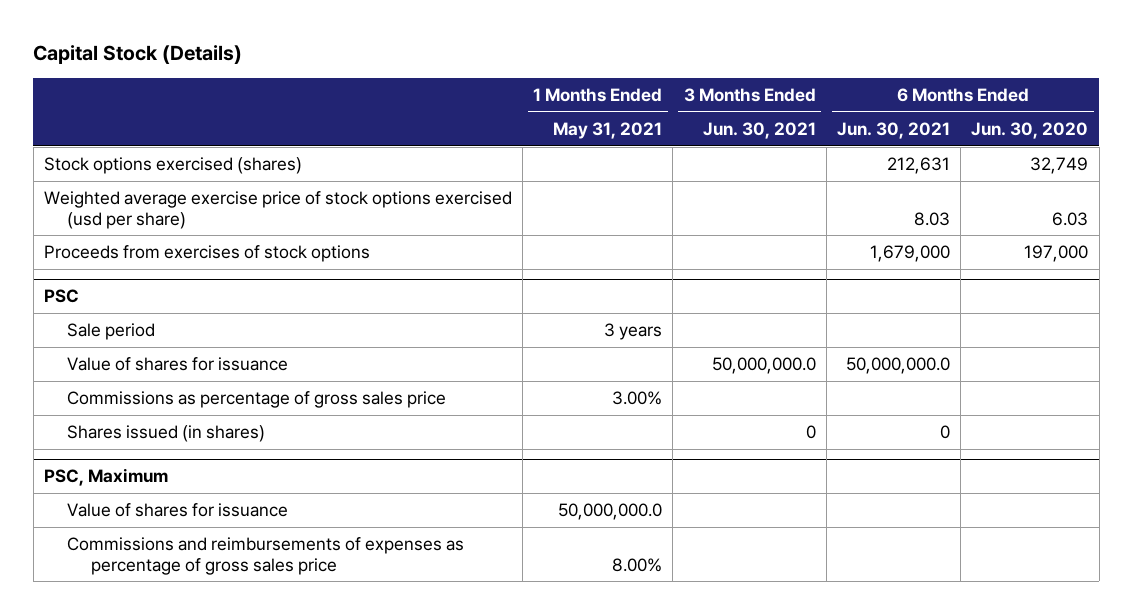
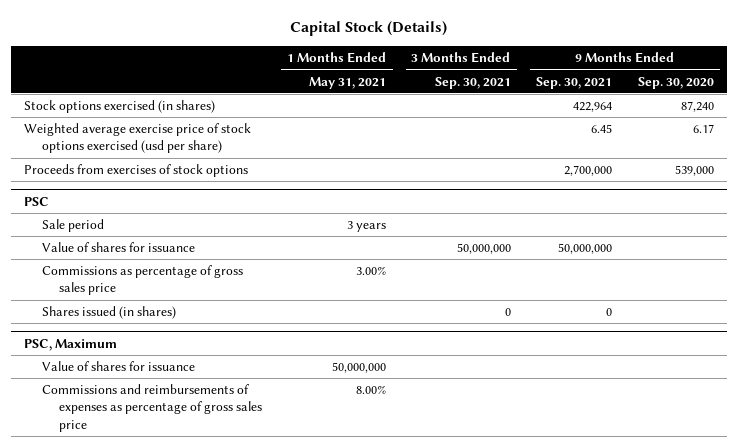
- | 1 Months Ended May 31, 2021 | 3 Months Ended Jun. 30, 2021 | 6 Months Ended Jun. 30, 2021 | 6 Months Ended Jun. 30, 2020
+ | 1 Months Ended May 31, 2021 | 3 Months Ended Sep. 30, 2021 | 9 Months Ended Sep. 30, 2021 | 9 Months Ended Sep. 30, 2020
- Stock options exercised (shares) | | | 212,631 | 32,749
+ Stock options exercised (in shares) | | | 422,964 | 87,240
@ PSC, Maximum
- Value of shares for issuance | 50,000,000.0 | | |
+ Value of shares for issuance | 50,000,000 | | |

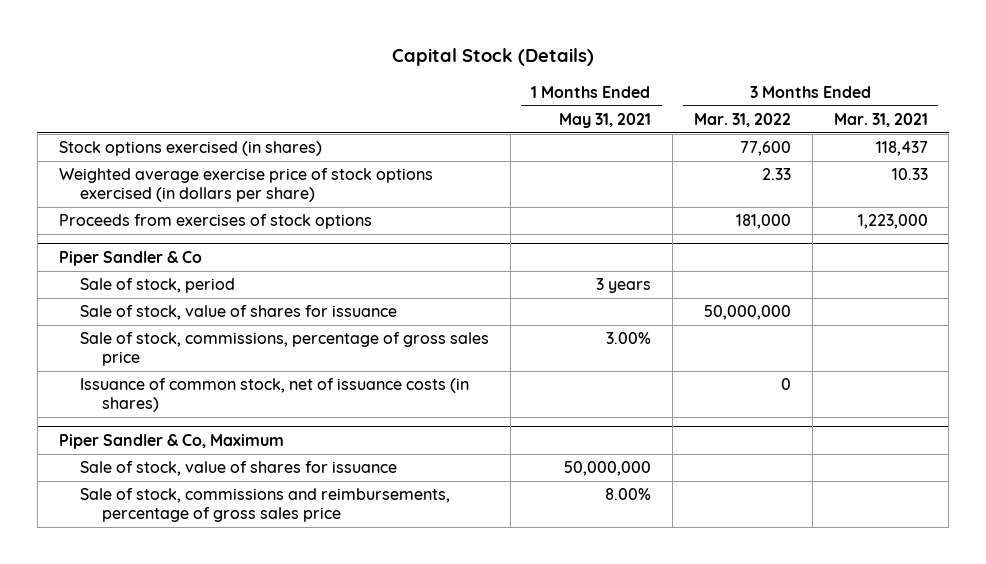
- | 1 Months Ended May 31, 2021 | 3 Months Ended Sep. 30, 2021 | 9 Months Ended Sep. 30, 2021 | 9 Months Ended Sep. 30, 2020
+ | 1 Months Ended May 31, 2021 | 3 Months Ended Mar. 31, 2022 | 3 Months Ended Mar. 31, 2021
- Weighted average exercise price of stock options exercised (usd per share) | | | 6.45 | 6.17
+ Weighted average exercise price of stock options exercised (in dollars per share) | | 2.33 | 10.33
- PSC
- Sale period | 3 years | | |
- Value of shares for issuance | | 50,000,000 | 50,000,000 |
- Commissions as percentage of gross sales price | 3.00% | | |
- Shares issued (in shares) | | 0 | 0 |
- PSC, Maximum
- Value of shares for issuance | 50,000,000 | | |
- Commissions and reimbursements of expenses as percentage of gross sales price | 8.00% | | |
+ Piper Sandler & Co
+ Sale of stock, period | 3 years | |
+ Sale of stock, value of shares for issuance | | 50,000,000 |
+ Sale of stock, commissions, percentage of gross sales price | 3.00% | |
+ Issuance of common stock, net of issuance costs (in shares) | | 0 |
+ Piper Sandler & Co, Maximum
+ Sale of stock, value of shares for issuance | 50,000,000 | |
+ Sale of stock, commissions and reimbursements, percentage of gross sales price | 8.00% | |

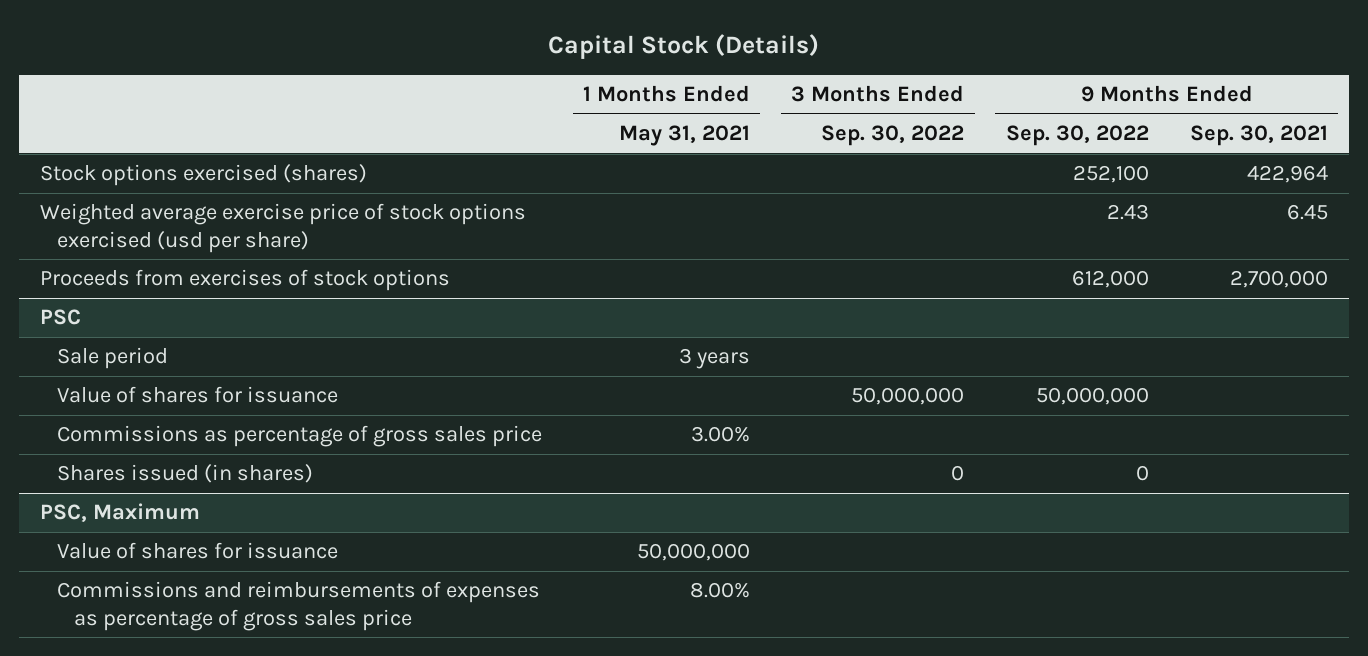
- | 1 Months Ended May 31, 2021 | 3 Months Ended Mar. 31, 2022 | 3 Months Ended Mar. 31, 2021
+ | 1 Months Ended May 31, 2021 | 3 Months Ended Sep. 30, 2022 | 9 Months Ended Sep. 30, 2022 | 9 Months Ended Sep. 30, 2021
- Stock options exercised (in shares) | | 77,600 | 118,437
- Weighted average exercise price of stock options exercised (in dollars per share) | | 2.33 | 10.33
+ Stock options exercised (shares) | | | 252,100 | 422,964
+ Weighted average exercise price of stock options exercised (usd per share) | | | 2.43 | 6.45
- Piper Sandler & Co
- Sale of stock, period | 3 years | |
- Sale of stock, value of shares for issuance | | 50,000,000 |
- Sale of stock, commissions, percentage of gross sales price | 3.00% | |
- Issuance of common stock, net of issuance costs (in shares) | | 0 |
- Piper Sandler & Co, Maximum
- Sale of stock, value of shares for issuance | 50,000,000 | |
- Sale of stock, commissions and reimbursements, percentage of gross sales price | 8.00% | |
+ PSC
+ Sale period | 3 years | | |
+ Value of shares for issuance | | 50,000,000 | 50,000,000 |
+ Commissions as percentage of gross sales price | 3.00% | | |
+ Shares issued (in shares) | | 0 | 0 |
+ PSC, Maximum
+ Value of shares for issuance | 50,000,000 | | |
+ Commissions and reimbursements of expenses as percentage of gross sales price | 8.00% | | |

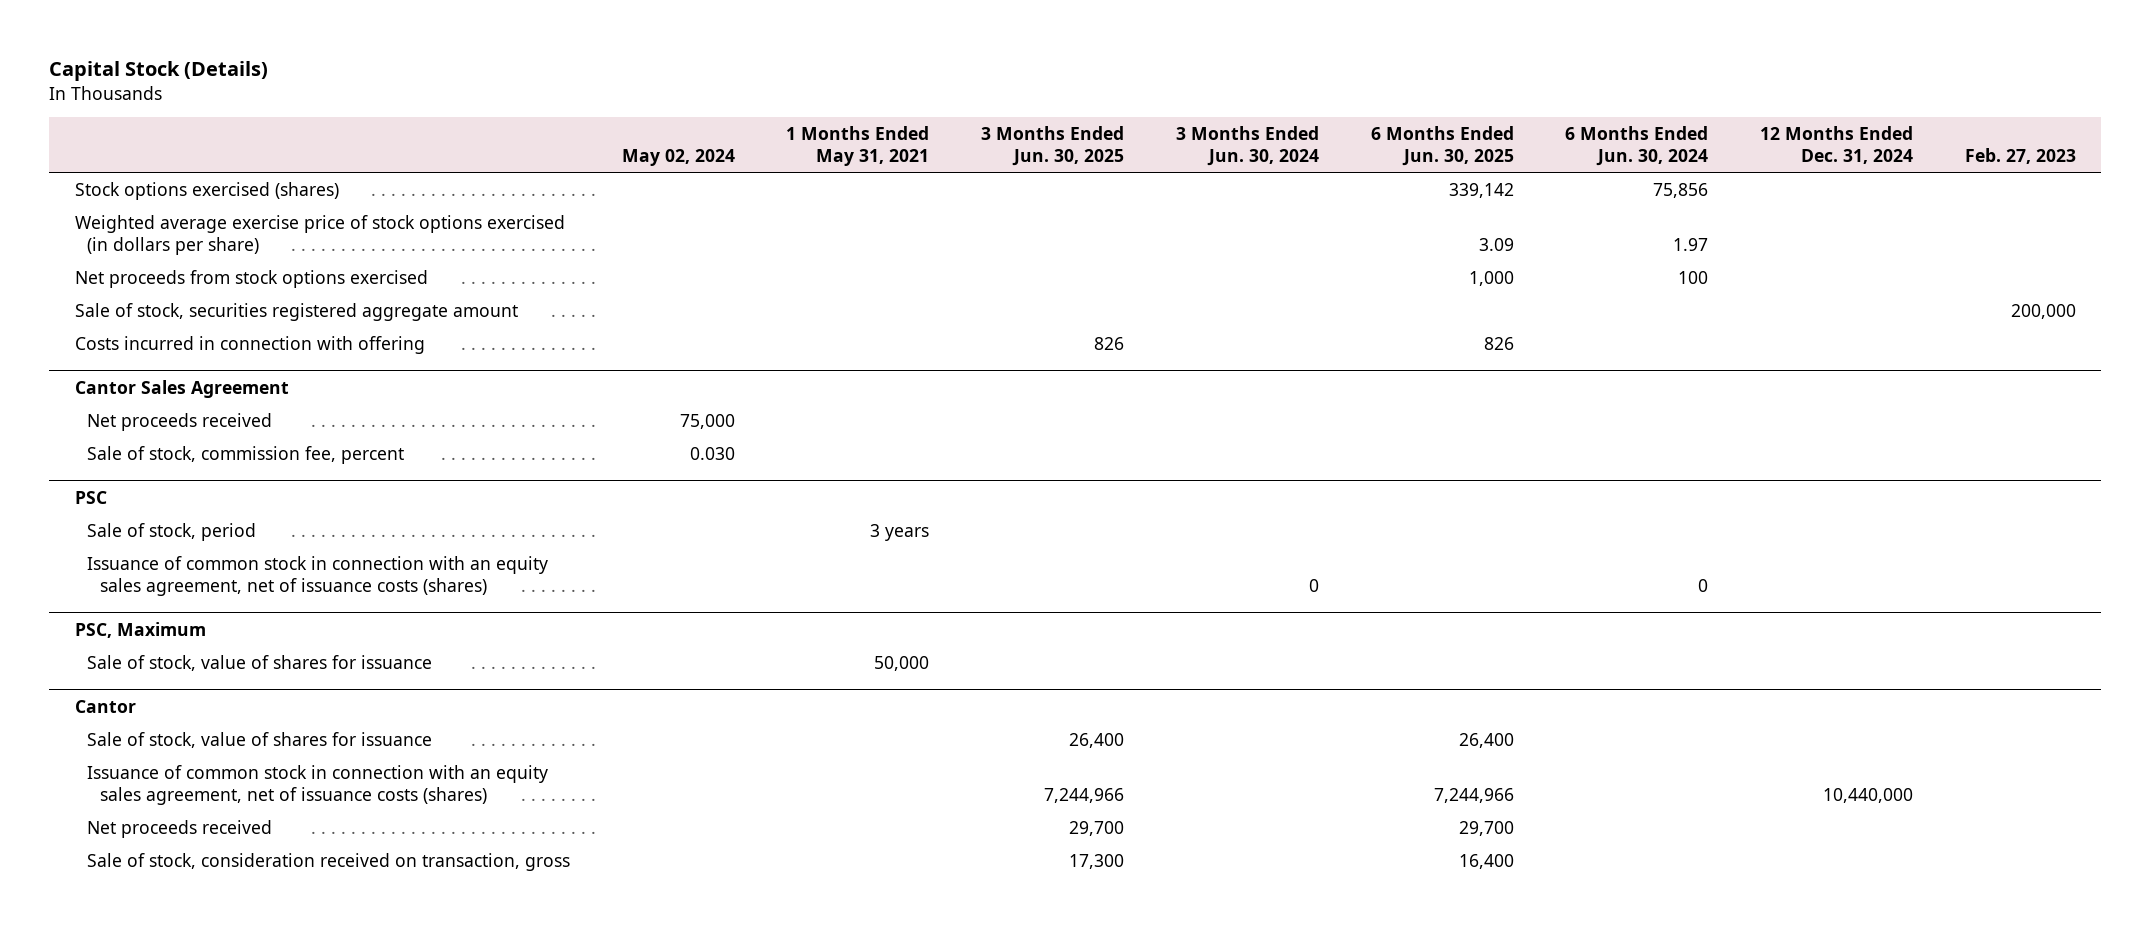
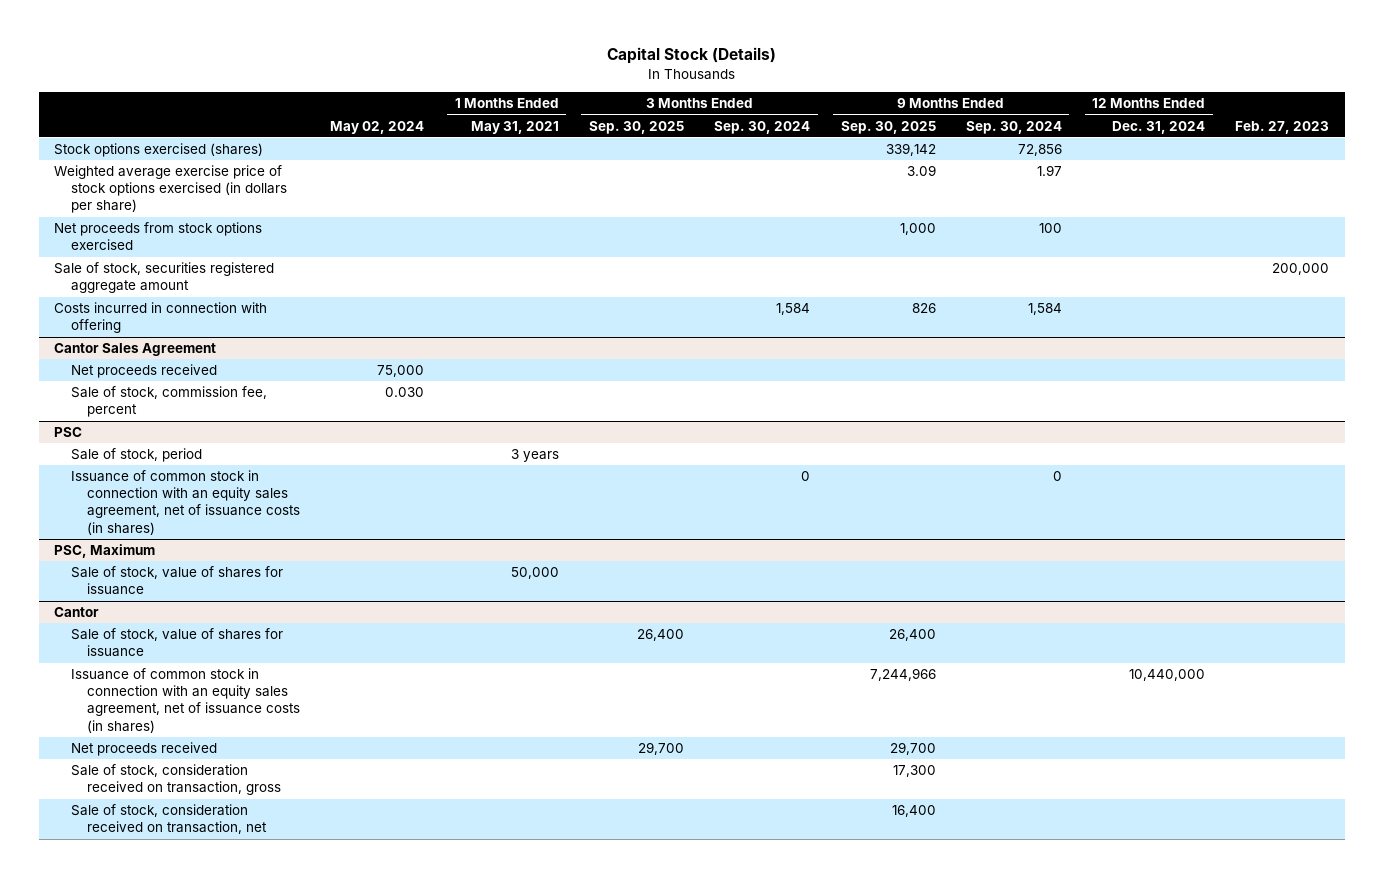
- | May 02, 2024 | 1 Months Ended May 31, 2021 | 3 Months Ended Jun. 30, 2025 | 3 Months Ended Jun. 30, 2024 | 6 Months Ended Jun. 30, 2025 | 6 Months Ended Jun. 30, 2024 | 12 Months Ended Dec. 31, 2024 | Feb. 27, 2023
+ | May 02, 2024 | 1 Months Ended May 31, 2021 | 3 Months Ended Sep. 30, 2025 | 3 Months Ended Sep. 30, 2024 | 9 Months Ended Sep. 30, 2025 | 9 Months Ended Sep. 30, 2024 | 12 Months Ended Dec. 31, 2024 | Feb. 27, 2023
@ PSC
- Issuance of common stock in connection with an equity sales agreement, net of issuance costs (shares) | | | | 0 | | 0 | |
+ Issuance of common stock in connection with an equity sales agreement, net of issuance costs (in shares) | | | | 0 | | 0 | |
@ Cantor
- Issuance of common stock in connection with an equity sales agreement, net of issuance costs (shares) | | | 7,244,966 | | 7,244,966 | | 10,440,000 |
+ Issuance of common stock in connection with an equity sales agreement, net of issuance costs (in shares) | | | | | 7,244,966 | | 10,440,000 |
+ Sale of stock, consideration received on transaction, net | | | | | 16,400 | | |

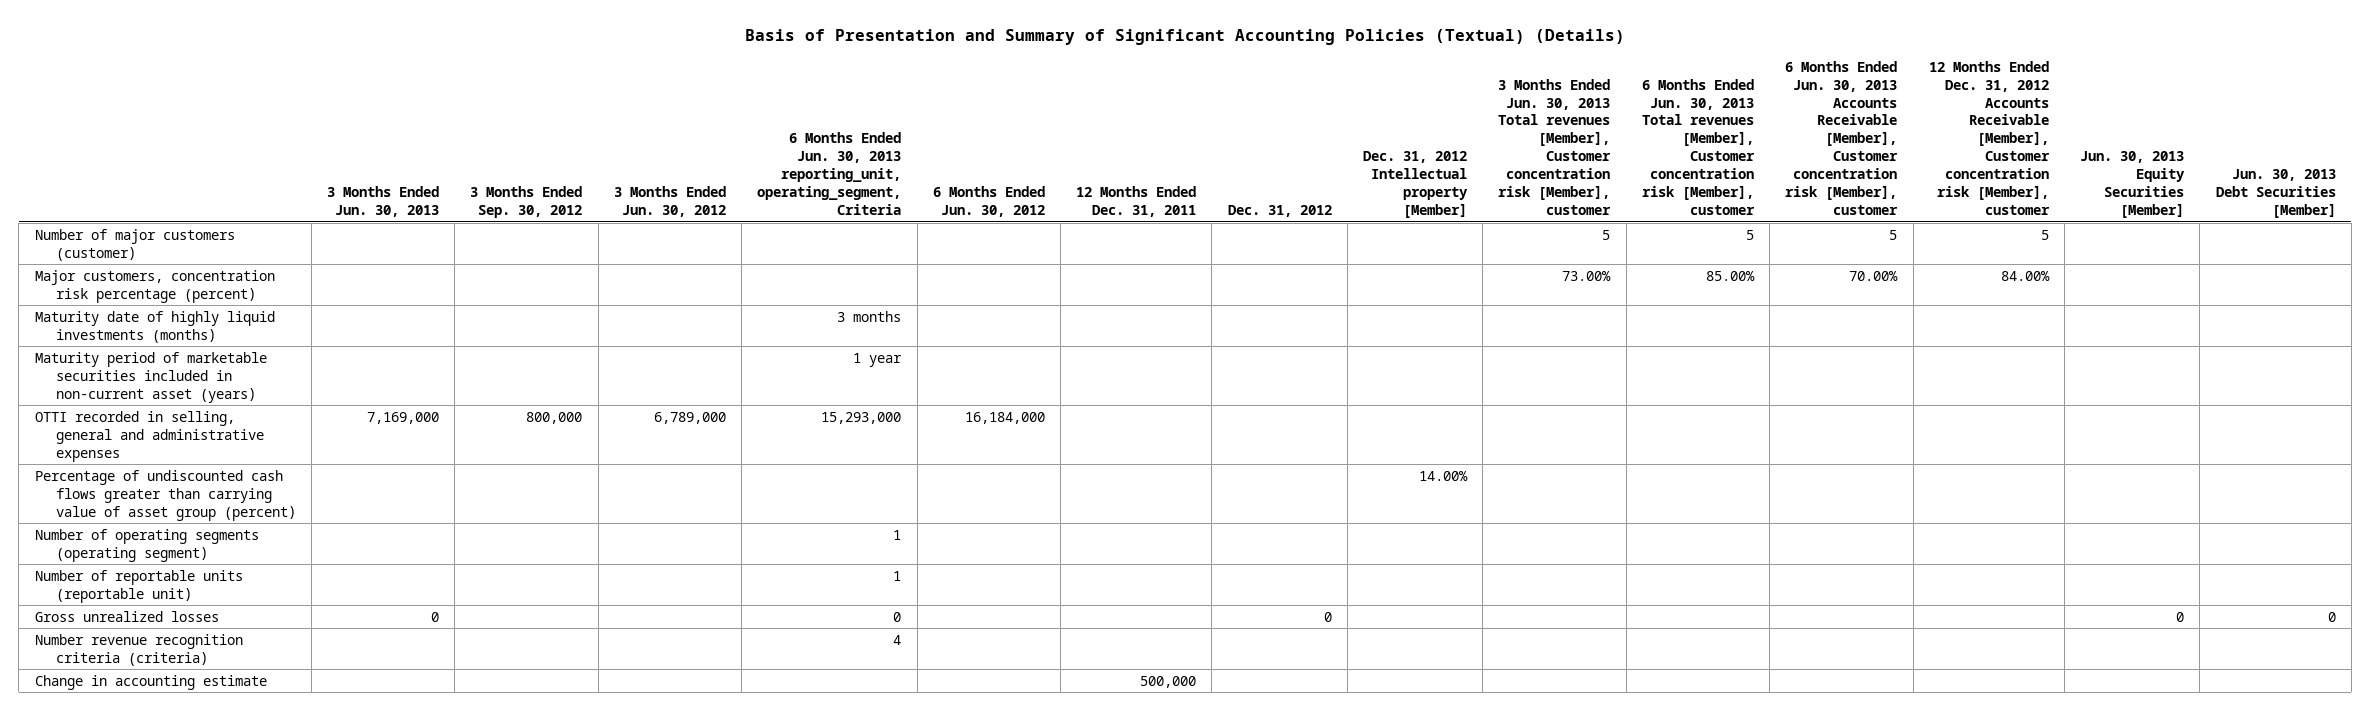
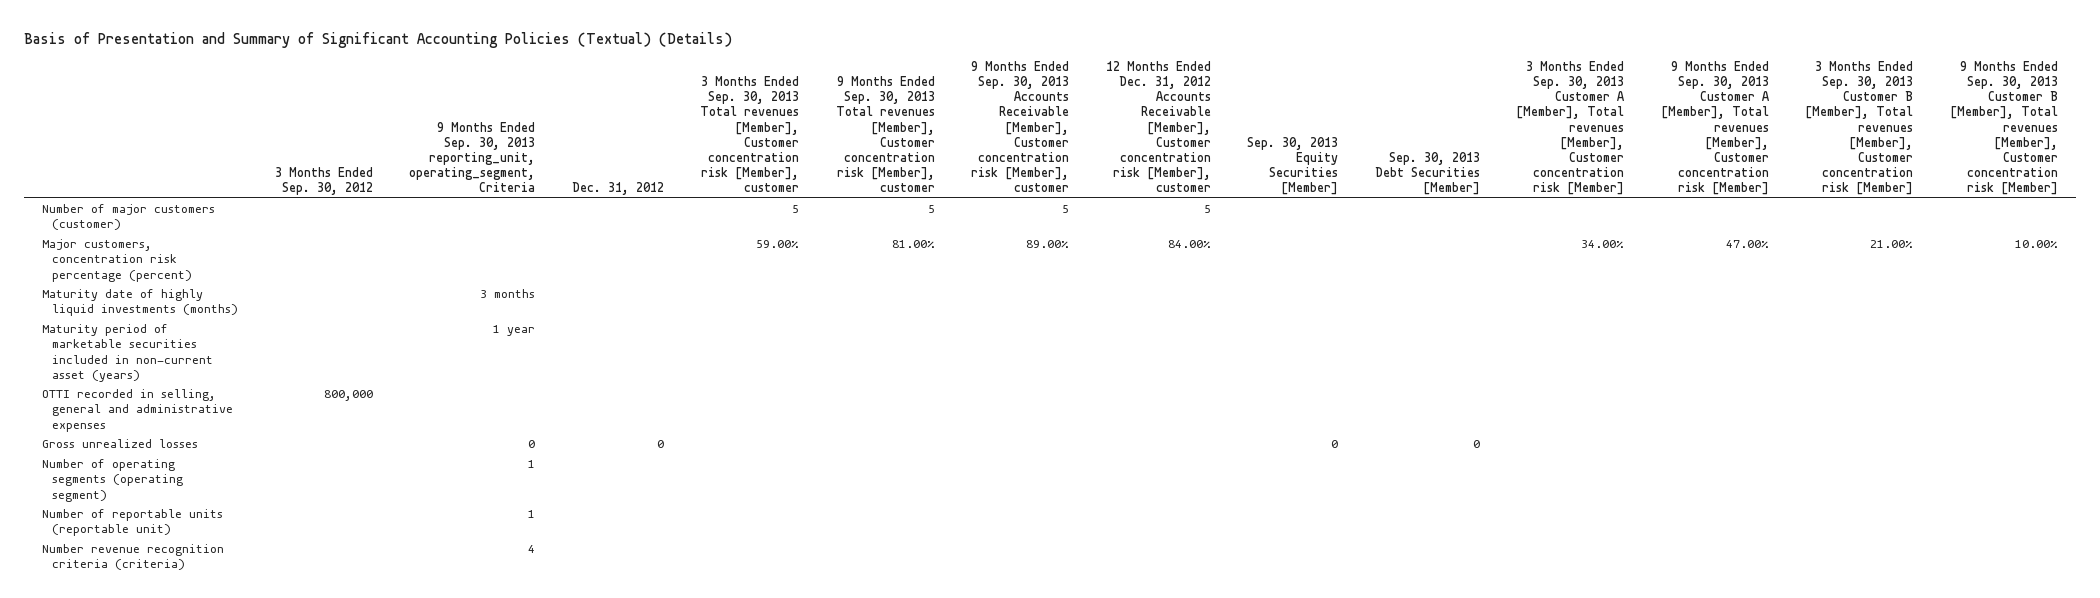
- | 3 Months Ended Jun. 30, 2013 | 3 Months Ended Sep. 30, 2012 | 3 Months Ended Jun. 30, 2012 | 6 Months Ended Jun. 30, 2013 reporting_unit, operating_segment, Criteria | 6 Months Ended Jun. 30, 2012 | 12 Months Ended Dec. 31, 2011 | Dec. 31, 2012 | Dec. 31, 2012 Intellectual property [Member] | 3 Months Ended Jun. 30, 2013 Total revenues [Member], Customer concentration risk [Member], customer | 6 Months Ended Jun. 30, 2013 Total revenues [Member], Customer concentration risk [Member], customer | 6 Months Ended Jun. 30, 2013 Accounts Receivable [Member], Customer concentration risk [Member], customer | 12 Months Ended Dec. 31, 2012 Accounts Receivable [Member], Customer concentration risk [Member], customer | Jun. 30, 2013 Equity Securities [Member] | Jun. 30, 2013 Debt Securities [Member]
+ | 3 Months Ended Sep. 30, 2012 | 9 Months Ended Sep. 30, 2013 reporting_unit, operating_segment, Criteria | Dec. 31, 2012 | 3 Months Ended Sep. 30, 2013 Total revenues [Member], Customer concentration risk [Member], customer | 9 Months Ended Sep. 30, 2013 Total revenues [Member], Customer concentration risk [Member], customer | 9 Months Ended Sep. 30, 2013 Accounts Receivable [Member], Customer concentration risk [Member], customer | 12 Months Ended Dec. 31, 2012 Accounts Receivable [Member], Customer concentration risk [Member], customer | Sep. 30, 2013 Equity Securities [Member] | Sep. 30, 2013 Debt Securities [Member] | 3 Months Ended Sep. 30, 2013 Customer A [Member], Total revenues [Member], Customer concentration risk [Member] | 9 Months Ended Sep. 30, 2013 Customer A [Member], Total revenues [Member], Customer concentration risk [Member] | 3 Months Ended Sep. 30, 2013 Customer B [Member], Total revenues [Member], Customer concentration risk [Member] | 9 Months Ended Sep. 30, 2013 Customer B [Member], Total revenues [Member], Customer concentration risk [Member]
- Percentage of undiscounted cash flows greater than carrying value of asset group (percent) | | | | | | | | 14.00% | | | | | |
moved up: Gross unrealized losses | | 0 | 0 | | | | | 0 | 0 | | | |
- Change in accounting estimate | | | | | | 500,000 | | | | | | | |

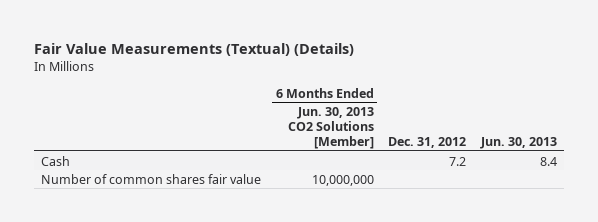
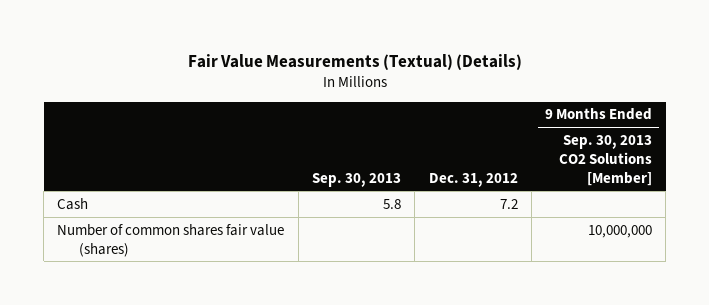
- | 6 Months Ended Jun. 30, 2013 CO2 Solutions [Member] | Dec. 31, 2012 | Jun. 30, 2013
+ | Sep. 30, 2013 | Dec. 31, 2012 | 9 Months Ended Sep. 30, 2013 CO2 Solutions [Member]
- Number of common shares fair value | 10,000,000 | |
+ Number of common shares fair value (shares) | | | 10,000,000

